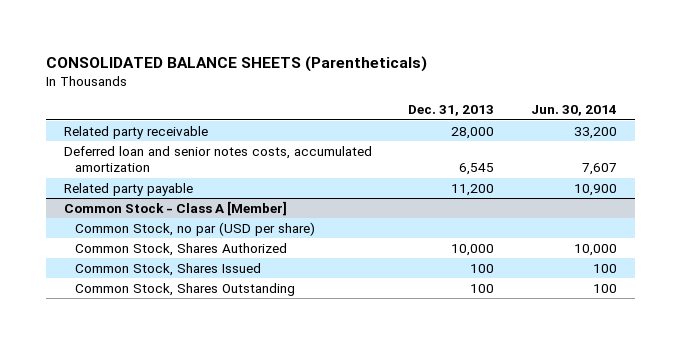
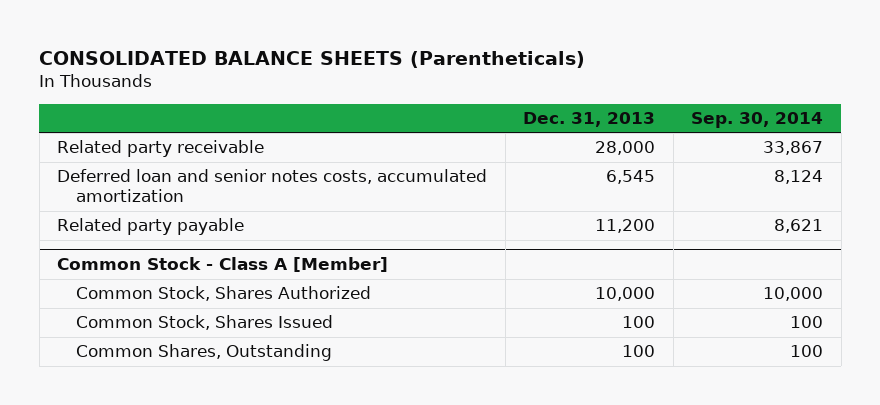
- | Dec. 31, 2013 | Jun. 30, 2014
+ | Dec. 31, 2013 | Sep. 30, 2014
@ Common Stock - Class A [Member]
- Common Stock, no par (USD per share)
- Common Stock, Shares Outstanding | 100 | 100
+ Common Shares, Outstanding | 100 | 100

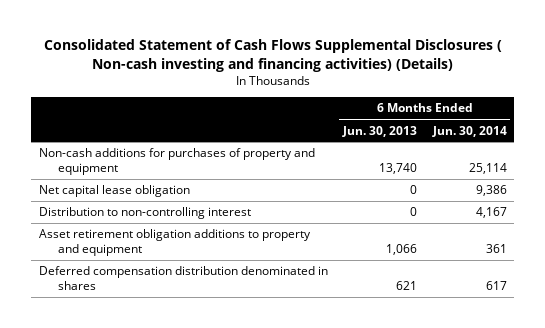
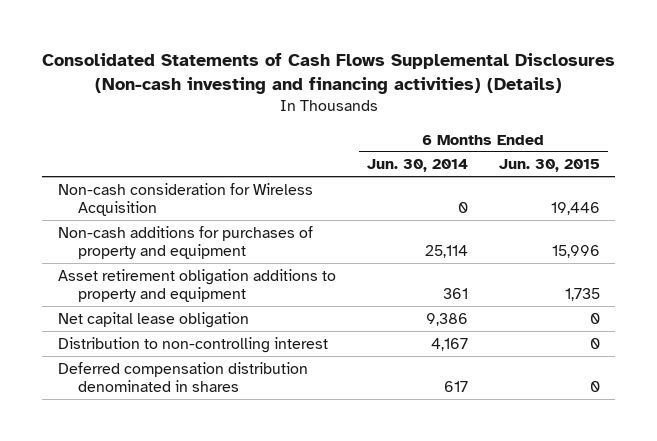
- Consolidated Statement of Cash Flows Supplemental Disclosures ( Non-cash investing and financing activities) (Details)
+ Consolidated Statements of Cash Flows Supplemental Disclosures (Non-cash investing and financing activities) (Details)
- | 6 Months Ended Jun. 30, 2013 | 6 Months Ended Jun. 30, 2014
+ | 6 Months Ended Jun. 30, 2014 | 6 Months Ended Jun. 30, 2015
+ Non-cash consideration for Wireless Acquisition | 0 | 19,446
moved up: Asset retirement obligation additions to property and equipment | 361 | 1,735

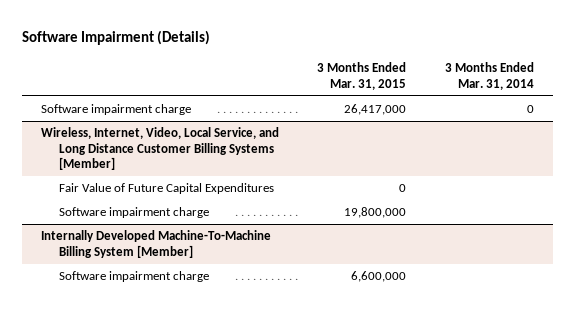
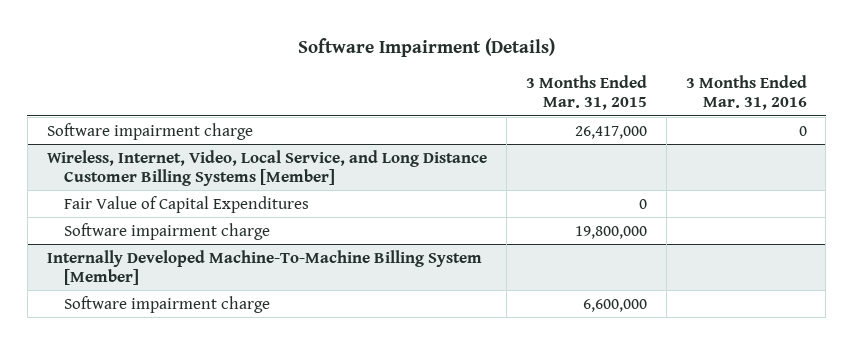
- | 3 Months Ended Mar. 31, 2015 | 3 Months Ended Mar. 31, 2014
+ | 3 Months Ended Mar. 31, 2015 | 3 Months Ended Mar. 31, 2016
@ Wireless, Internet, Video, Local Service, and Long Distance Customer Billing Systems [Member]
- Fair Value of Future Capital Expenditures | 0 |
+ Fair Value of Capital Expenditures | 0 |

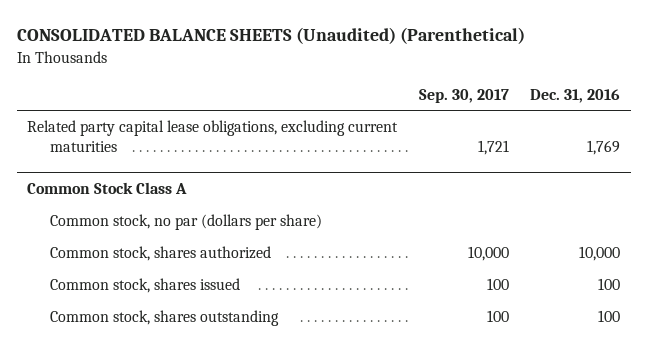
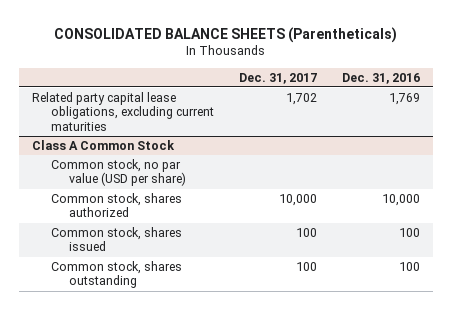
- CONSOLIDATED BALANCE SHEETS (Unaudited) (Parenthetical)
+ CONSOLIDATED BALANCE SHEETS (Parentheticals)
- | Sep. 30, 2017 | Dec. 31, 2016
+ | Dec. 31, 2017 | Dec. 31, 2016
- Common Stock Class A
- Common stock, no par (dollars per share)
+ Class A Common Stock
+ Common stock, no par value (USD per share)

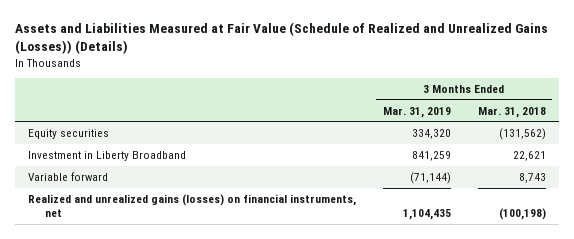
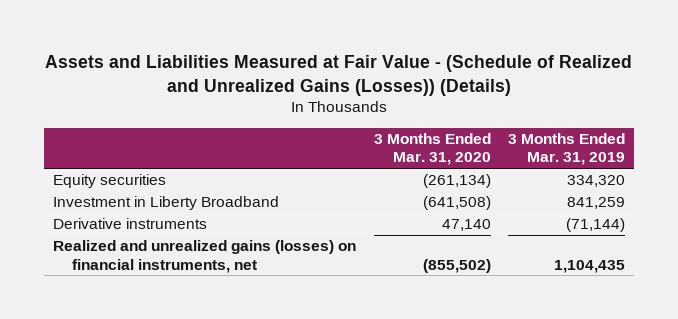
- Assets and Liabilities Measured at Fair Value (Schedule of Realized and Unrealized Gains (Losses)) (Details)
+ Assets and Liabilities Measured at Fair Value - (Schedule of Realized and Unrealized Gains (Losses)) (Details)
- | 3 Months Ended Mar. 31, 2019 | 3 Months Ended Mar. 31, 2018
+ | 3 Months Ended Mar. 31, 2020 | 3 Months Ended Mar. 31, 2019
- Variable forward | (71,144) | 8,743
+ Derivative instruments | 47,140 | (71,144)

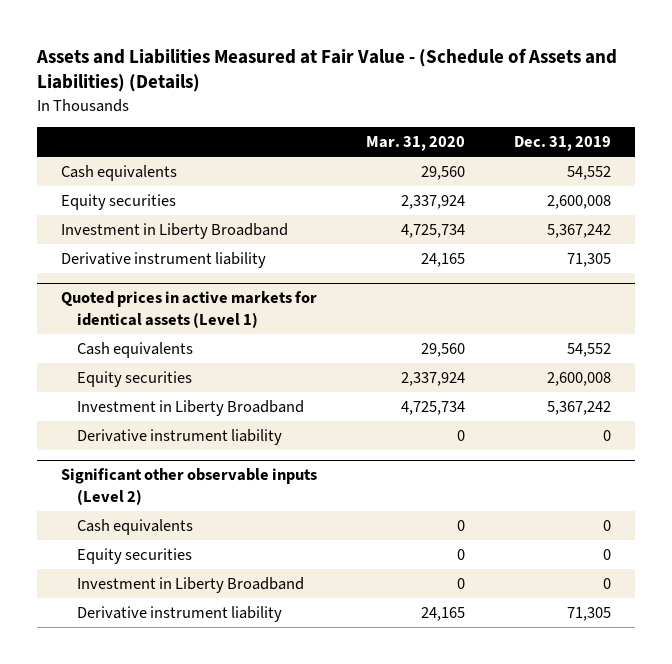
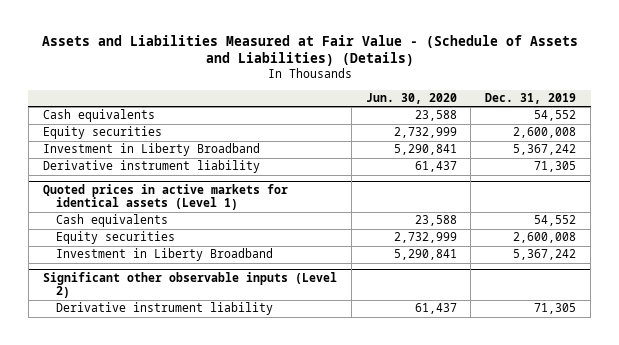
- | Mar. 31, 2020 | Dec. 31, 2019
+ | Jun. 30, 2020 | Dec. 31, 2019
@ Quoted prices in active markets for identical assets (Level 1)
- Derivative instrument liability | 0 | 0
@ Significant other observable inputs (Level 2)
- Cash equivalents | 0 | 0
- Equity securities | 0 | 0
- Investment in Liberty Broadband | 0 | 0

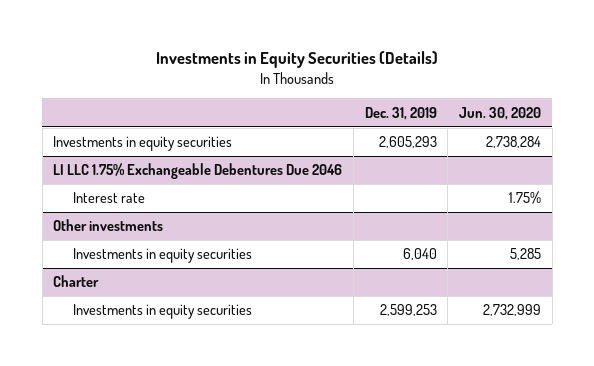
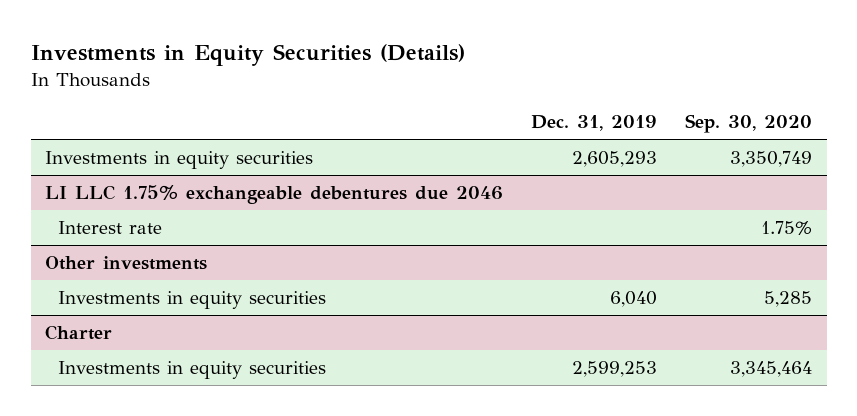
- | Dec. 31, 2019 | Jun. 30, 2020
+ | Dec. 31, 2019 | Sep. 30, 2020
- LI LLC 1.75% Exchangeable Debentures Due 2046
+ LI LLC 1.75% exchangeable debentures due 2046

